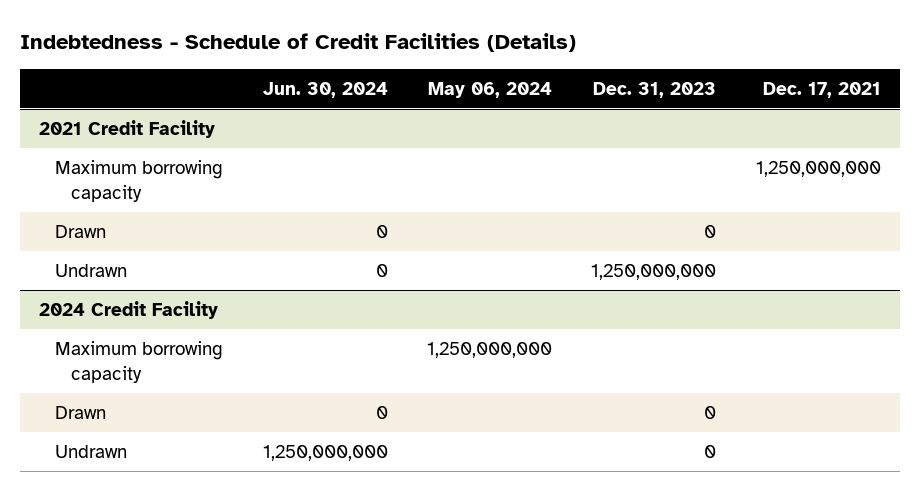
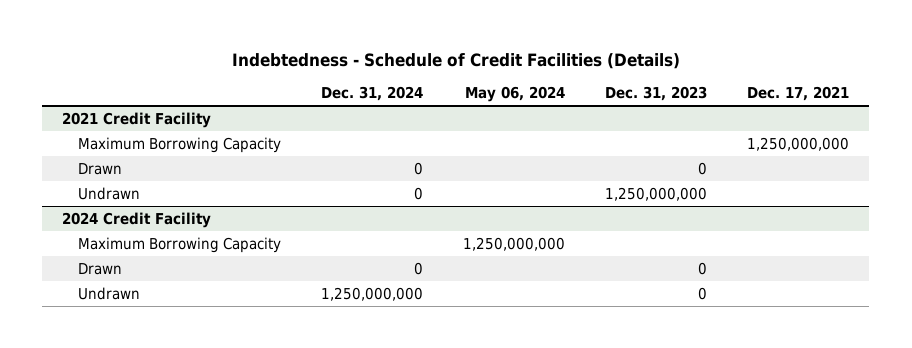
- | Jun. 30, 2024 | May 06, 2024 | Dec. 31, 2023 | Dec. 17, 2021
+ | Dec. 31, 2024 | May 06, 2024 | Dec. 31, 2023 | Dec. 17, 2021
@ 2021 Credit Facility
- Maximum borrowing capacity | | | | 1,250,000,000
+ Maximum Borrowing Capacity | | | | 1,250,000,000
@ 2024 Credit Facility
- Maximum borrowing capacity | | 1,250,000,000 | |
+ Maximum Borrowing Capacity | | 1,250,000,000 | |

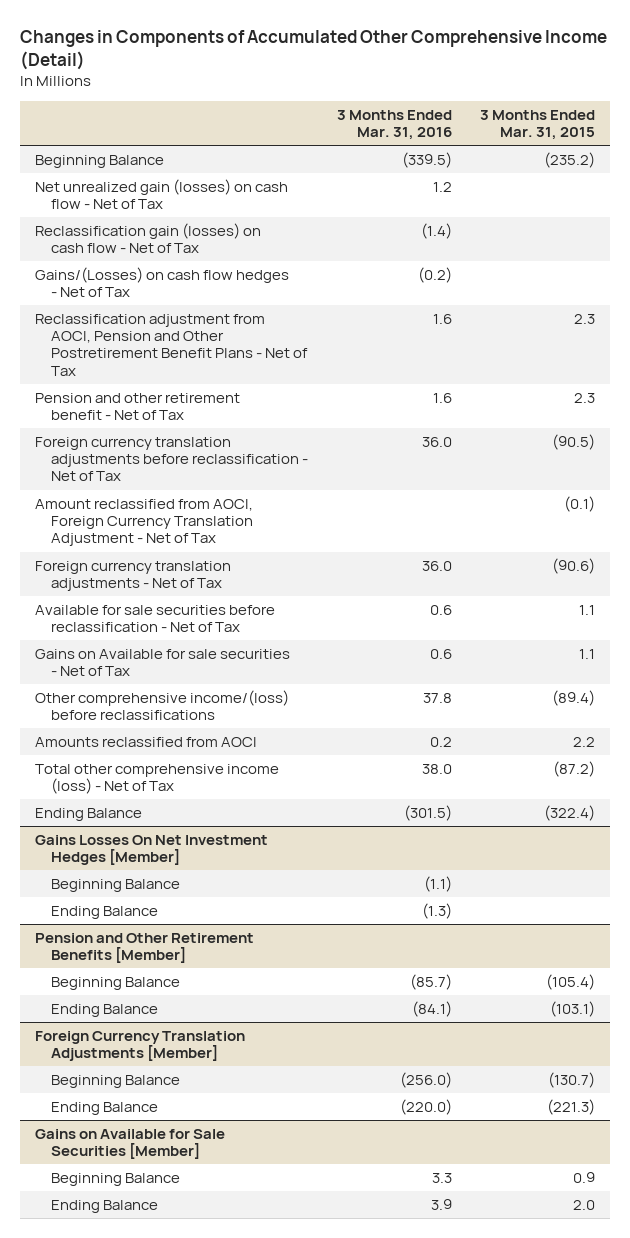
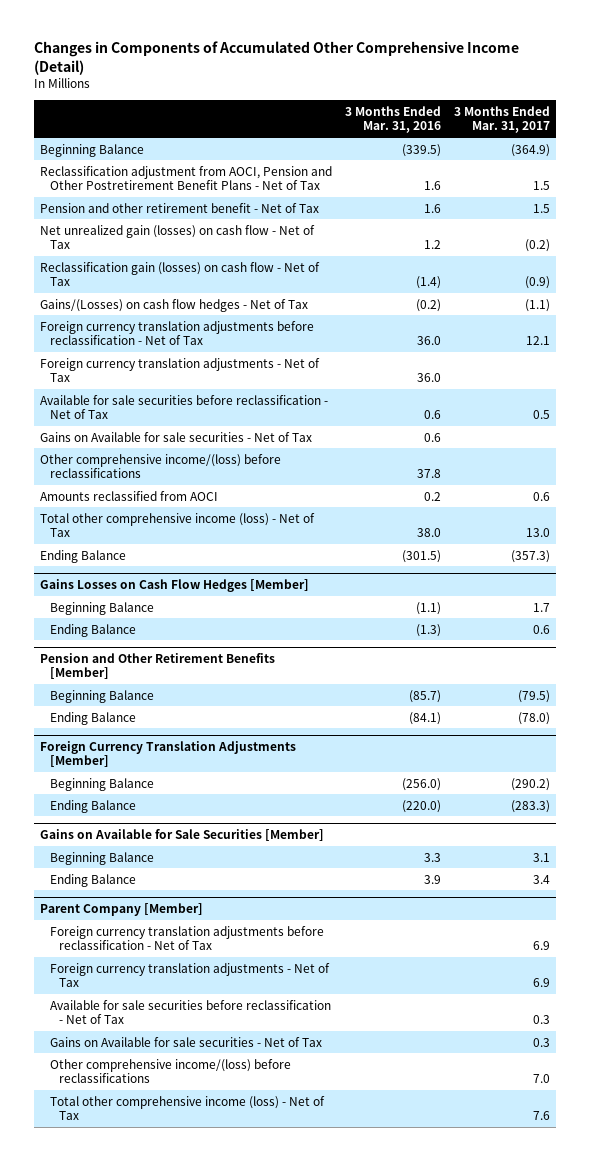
- | 3 Months Ended Mar. 31, 2016 | 3 Months Ended Mar. 31, 2015
+ | 3 Months Ended Mar. 31, 2016 | 3 Months Ended Mar. 31, 2017
moved up: Reclassification adjustment from AOCI, Pension and Other Postretirement Benefit Plans - Net of Tax | 1.6 | 1.5
moved up: Pension and other retirement benefit - Net of Tax | 1.6 | 1.5
- Amount reclassified from AOCI, Foreign Currency Translation Adjustment - Net of Tax | | (0.1)
- Gains Losses On Net Investment Hedges [Member]
+ Gains Losses on Cash Flow Hedges [Member]
+ Parent Company [Member]
+ Foreign currency translation adjustments before reclassification - Net of Tax | | 6.9
+ Foreign currency translation adjustments - Net of Tax | | 6.9
+ Available for sale securities before reclassification - Net of Tax | | 0.3
+ Gains on Available for sale securities - Net of Tax | | 0.3
+ Other comprehensive income/(loss) before reclassifications | | 7.0
+ Total other comprehensive income (loss) - Net of Tax | | 7.6

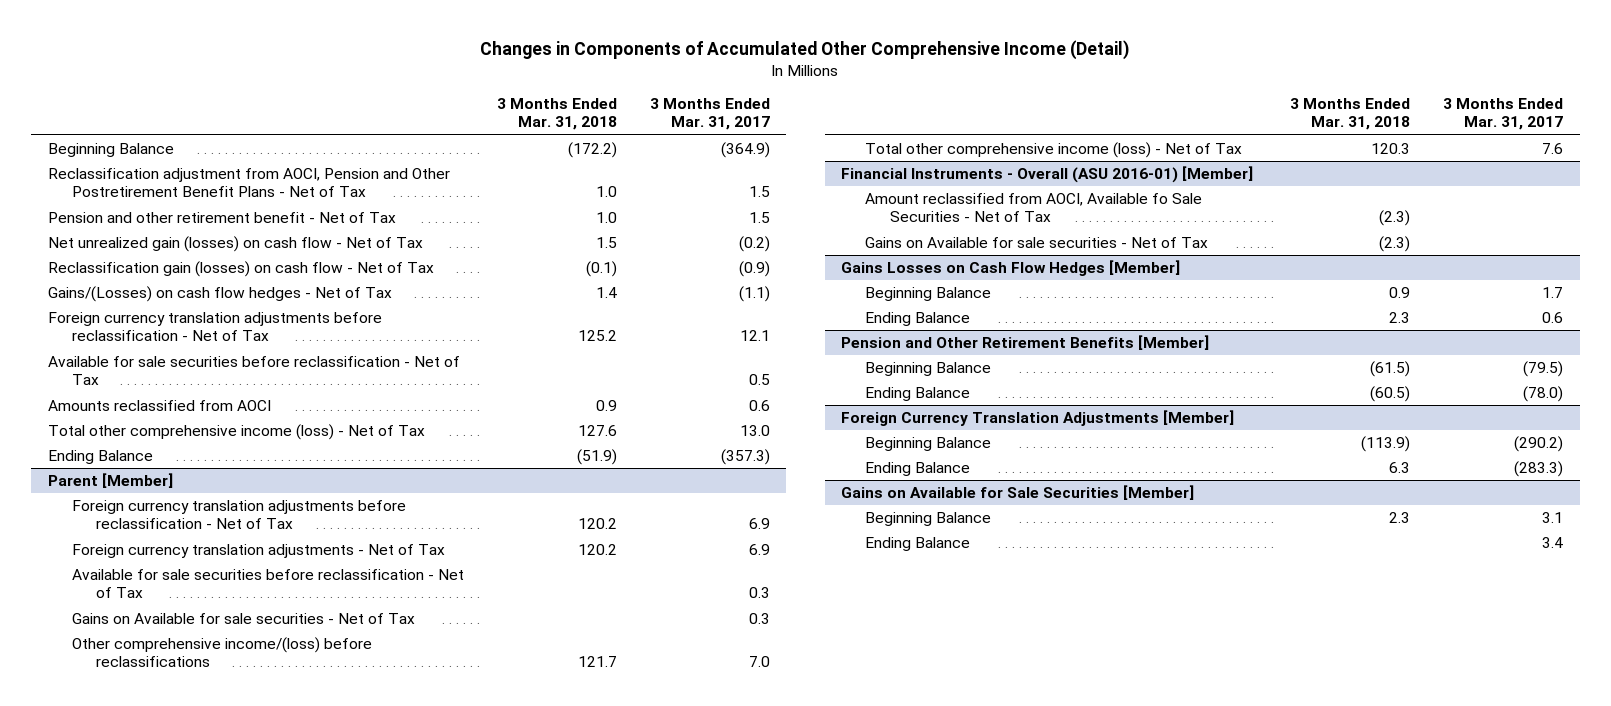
- | 3 Months Ended Mar. 31, 2016 | 3 Months Ended Mar. 31, 2017
+ | 3 Months Ended Mar. 31, 2018 | 3 Months Ended Mar. 31, 2017
- Foreign currency translation adjustments - Net of Tax | 36.0 |
- Gains on Available for sale securities - Net of Tax | 0.6 |
- Other comprehensive income/(loss) before reclassifications | 37.8 |
+ Parent [Member]
+ Foreign currency translation adjustments before reclassification - Net of Tax | 120.2 | 6.9
+ Foreign currency translation adjustments - Net of Tax | 120.2 | 6.9
+ Available for sale securities before reclassification - Net of Tax | | 0.3
+ Gains on Available for sale securities - Net of Tax | | 0.3
+ Other comprehensive income/(loss) before reclassifications | 121.7 | 7.0
+ Total other comprehensive income (loss) - Net of Tax | 120.3 | 7.6
+ Financial Instruments - Overall (ASU 2016-01) [Member]
+ Amount reclassified from AOCI, Available fo Sale Securities - Net of Tax | (2.3) |
+ Gains on Available for sale securities - Net of Tax | (2.3) |
- Parent Company [Member]
- Foreign currency translation adjustments before reclassification - Net of Tax | | 6.9
- Foreign currency translation adjustments - Net of Tax | | 6.9
- Available for sale securities before reclassification - Net of Tax | | 0.3
- Gains on Available for sale securities - Net of Tax | | 0.3
- Other comprehensive income/(loss) before reclassifications | | 7.0
- Total other comprehensive income (loss) - Net of Tax | | 7.6

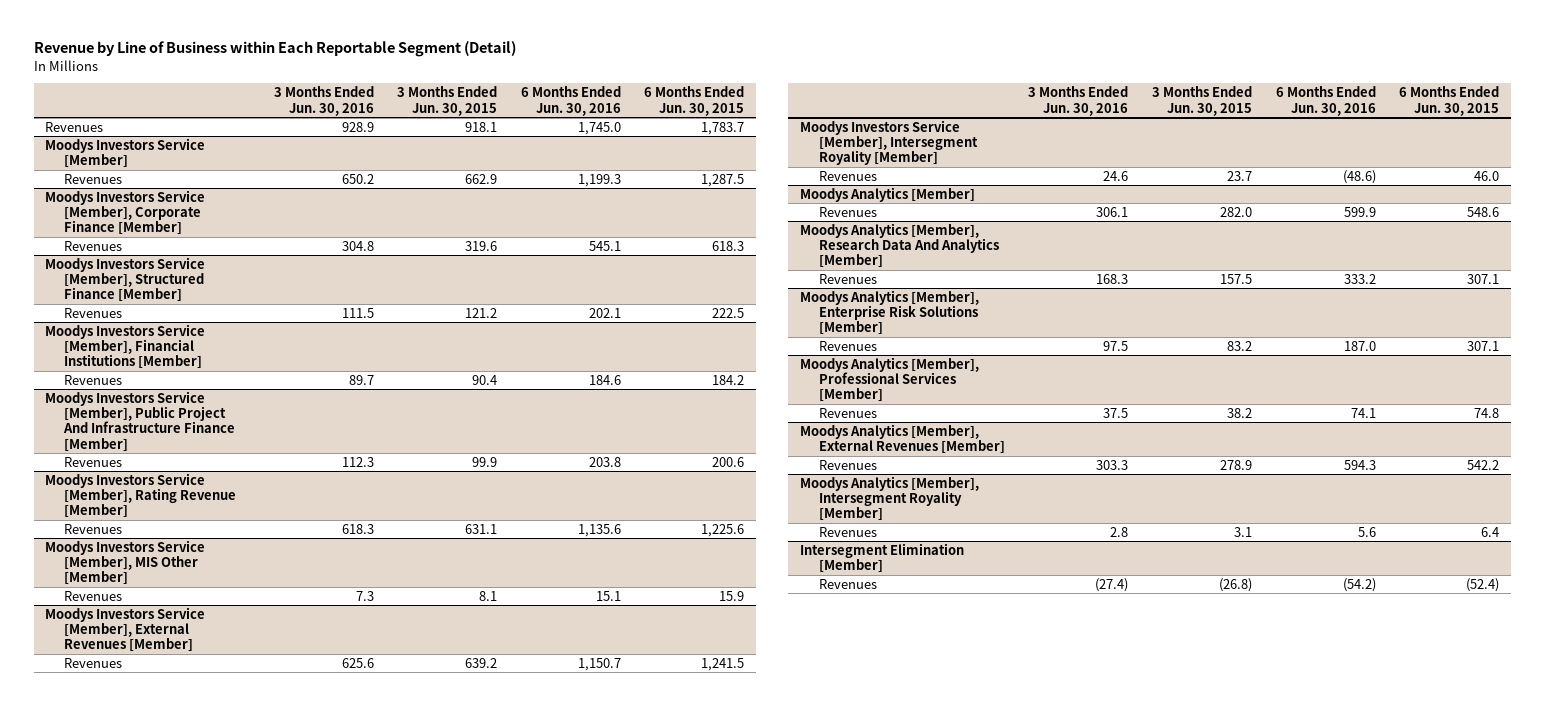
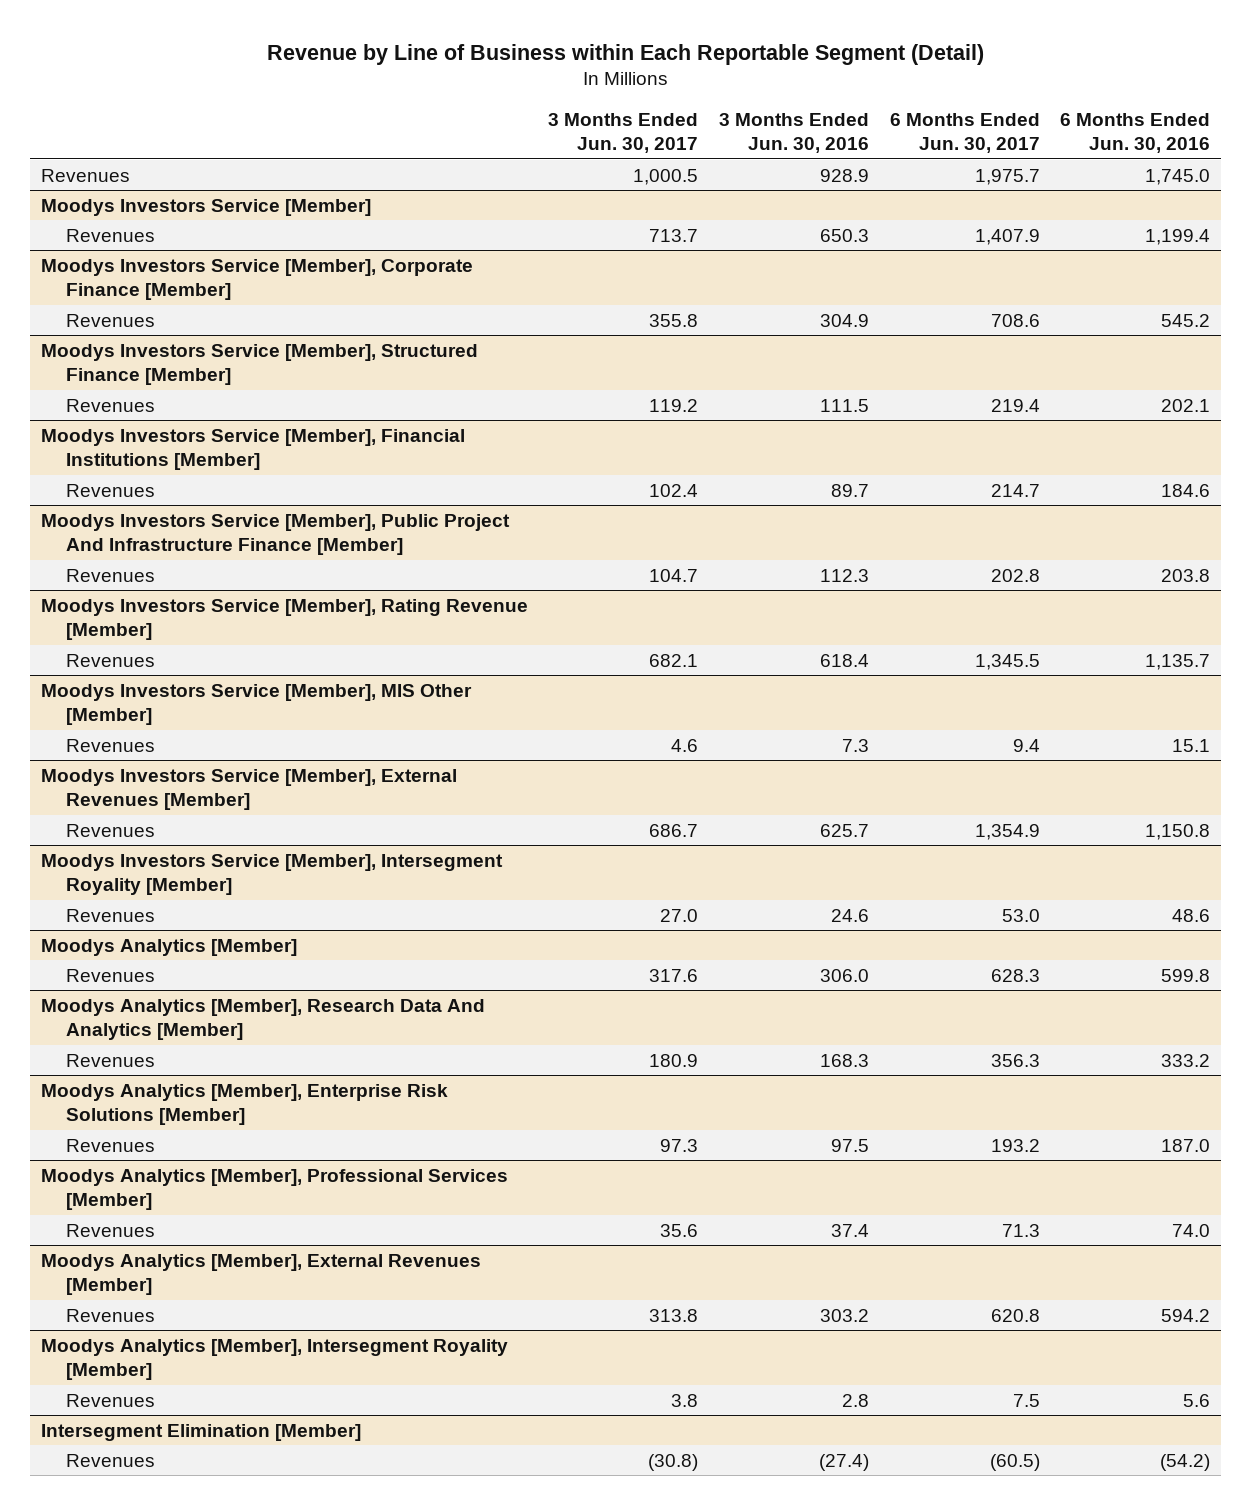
- | 3 Months Ended Jun. 30, 2016 | 3 Months Ended Jun. 30, 2015 | 6 Months Ended Jun. 30, 2016 | 6 Months Ended Jun. 30, 2015
+ | 3 Months Ended Jun. 30, 2017 | 3 Months Ended Jun. 30, 2016 | 6 Months Ended Jun. 30, 2017 | 6 Months Ended Jun. 30, 2016
@ Moodys Investors Service [Member]
- Revenues | 650.2 | 662.9 | 1,199.3 | 1,287.5
+ Revenues | 713.7 | 650.3 | 1,407.9 | 1,199.4
@ Moodys Investors Service [Member], Corporate Finance [Member]
- Revenues | 304.8 | 319.6 | 545.1 | 618.3
+ Revenues | 355.8 | 304.9 | 708.6 | 545.2
@ Moodys Investors Service [Member], Rating Revenue [Member]
- Revenues | 618.3 | 631.1 | 1,135.6 | 1,225.6
+ Revenues | 682.1 | 618.4 | 1,345.5 | 1,135.7
@ Moodys Investors Service [Member], External Revenues [Member]
- Revenues | 625.6 | 639.2 | 1,150.7 | 1,241.5
+ Revenues | 686.7 | 625.7 | 1,354.9 | 1,150.8
@ Moodys Investors Service [Member], Intersegment Royality [Member]
- Revenues | 24.6 | 23.7 | (48.6) | 46.0
+ Revenues | 27.0 | 24.6 | 53.0 | 48.6
@ Moodys Analytics [Member]
- Revenues | 306.1 | 282.0 | 599.9 | 548.6
+ Revenues | 317.6 | 306.0 | 628.3 | 599.8
@ Moodys Analytics [Member], Professional Services [Member]
- Revenues | 37.5 | 38.2 | 74.1 | 74.8
+ Revenues | 35.6 | 37.4 | 71.3 | 74.0
@ Moodys Analytics [Member], External Revenues [Member]
- Revenues | 303.3 | 278.9 | 594.3 | 542.2
+ Revenues | 313.8 | 303.2 | 620.8 | 594.2

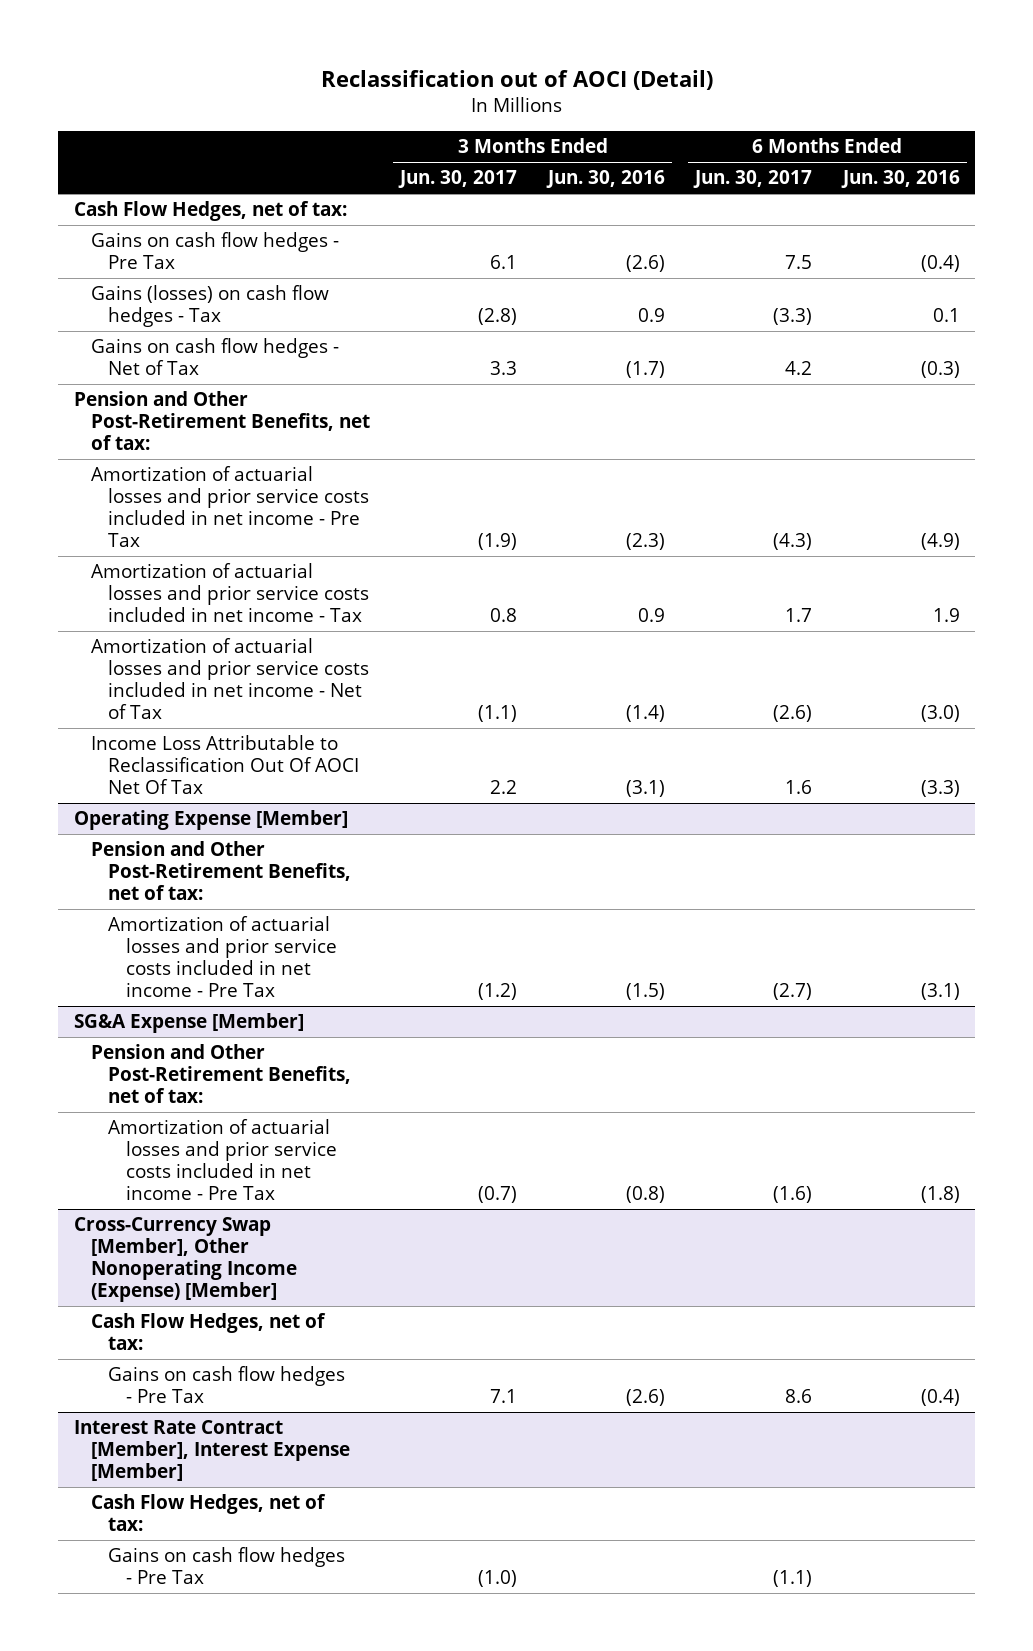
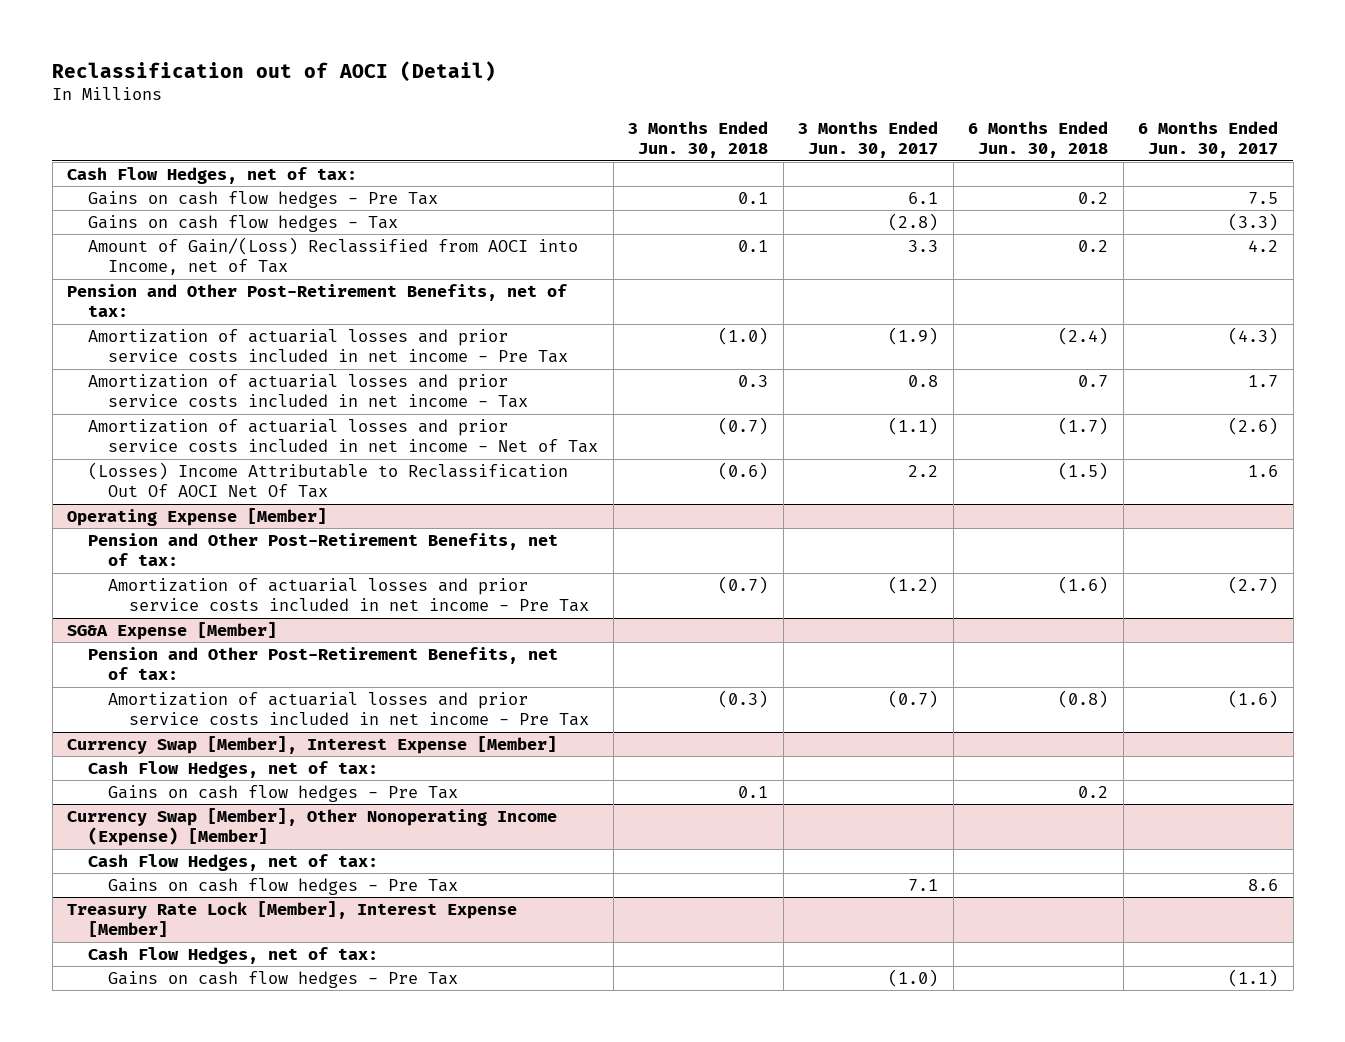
- | 3 Months Ended Jun. 30, 2017 | 3 Months Ended Jun. 30, 2016 | 6 Months Ended Jun. 30, 2017 | 6 Months Ended Jun. 30, 2016
+ | 3 Months Ended Jun. 30, 2018 | 3 Months Ended Jun. 30, 2017 | 6 Months Ended Jun. 30, 2018 | 6 Months Ended Jun. 30, 2017
- Gains (losses) on cash flow hedges - Tax | (2.8) | 0.9 | (3.3) | 0.1
- Gains on cash flow hedges - Net of Tax | 3.3 | (1.7) | 4.2 | (0.3)
+ Gains on cash flow hedges - Tax | | (2.8) | | (3.3)
+ Amount of Gain/(Loss) Reclassified from AOCI into Income, net of Tax | 0.1 | 3.3 | 0.2 | 4.2
- Income Loss Attributable to Reclassification Out Of AOCI Net Of Tax | 2.2 | (3.1) | 1.6 | (3.3)
+ (Losses) Income Attributable to Reclassification Out Of AOCI Net Of Tax | (0.6) | 2.2 | (1.5) | 1.6
- Cross-Currency Swap [Member], Other Nonoperating Income (Expense) [Member]
+ Currency Swap [Member], Interest Expense [Member]
+ Gains on cash flow hedges - Pre Tax | 0.1 | | 0.2 |
+ Currency Swap [Member], Other Nonoperating Income (Expense) [Member]
+ Cash Flow Hedges, net of tax:
- Interest Rate Contract [Member], Interest Expense [Member]
+ Treasury Rate Lock [Member], Interest Expense [Member]

